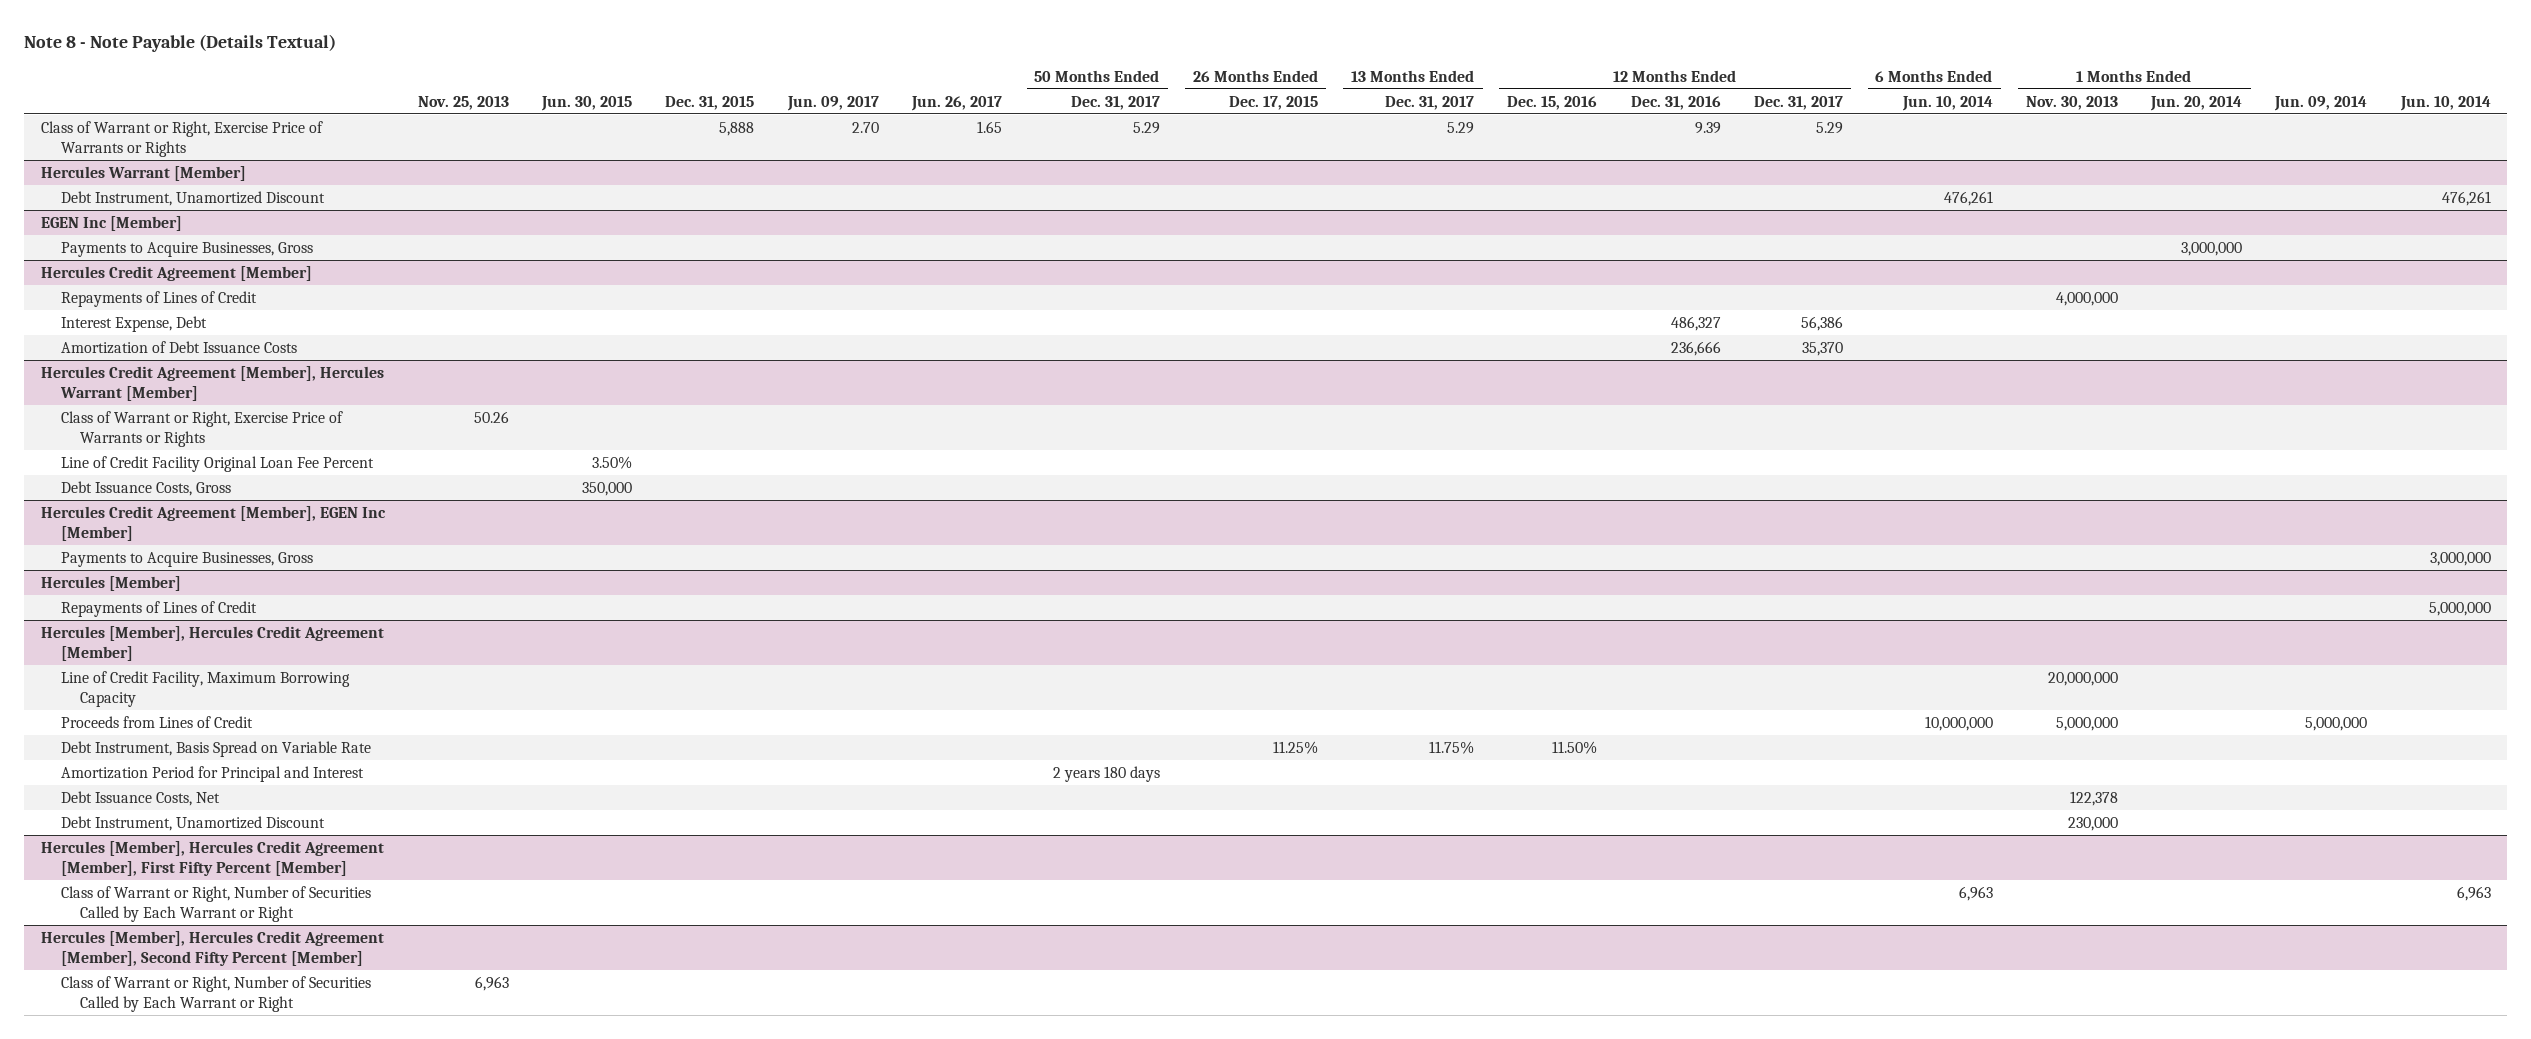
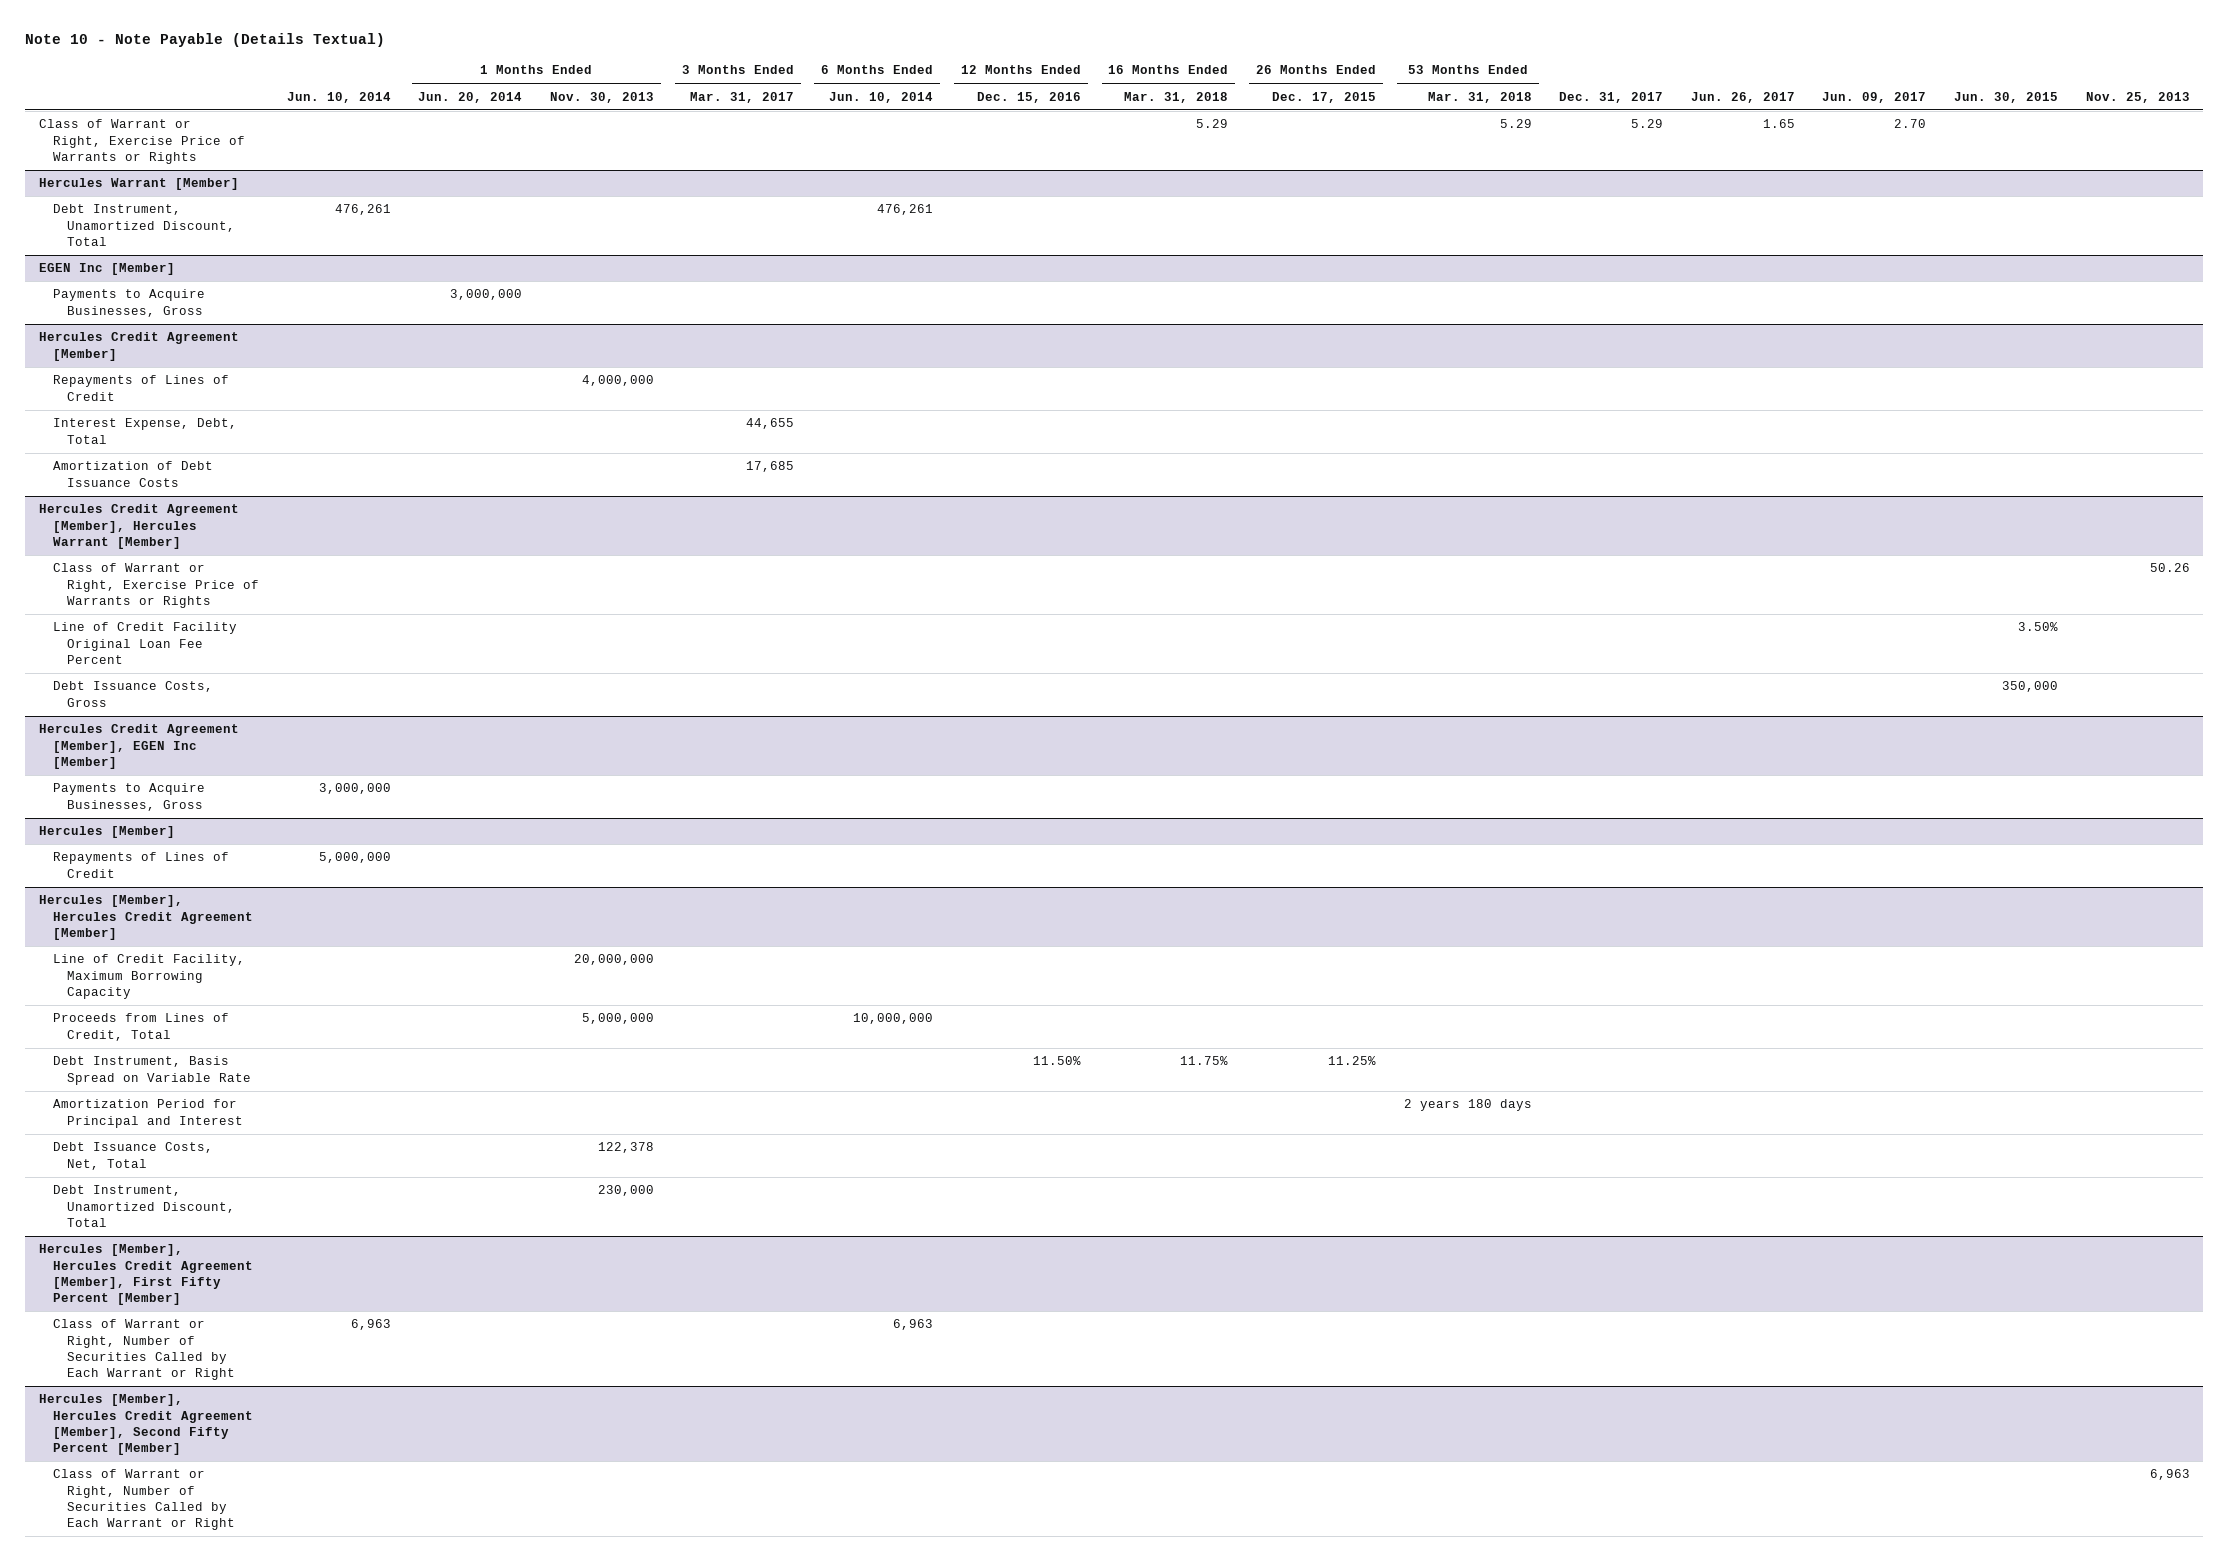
- Note 8 - Note Payable (Details Textual)
+ Note 10 - Note Payable (Details Textual)
- | Nov. 25, 2013 | Jun. 30, 2015 | Dec. 31, 2015 | Jun. 09, 2017 | Jun. 26, 2017 | 50 Months Ended Dec. 31, 2017 | 26 Months Ended Dec. 17, 2015 | 13 Months Ended Dec. 31, 2017 | 12 Months Ended Dec. 15, 2016 | 12 Months Ended Dec. 31, 2016 | 12 Months Ended Dec. 31, 2017 | 6 Months Ended Jun. 10, 2014 | 1 Months Ended Nov. 30, 2013 | 1 Months Ended Jun. 20, 2014 | Jun. 09, 2014 | Jun. 10, 2014
+ | Jun. 10, 2014 | 1 Months Ended Jun. 20, 2014 | 1 Months Ended Nov. 30, 2013 | 3 Months Ended Mar. 31, 2017 | 6 Months Ended Jun. 10, 2014 | 12 Months Ended Dec. 15, 2016 | 16 Months Ended Mar. 31, 2018 | 26 Months Ended Dec. 17, 2015 | 53 Months Ended Mar. 31, 2018 | Dec. 31, 2017 | Jun. 26, 2017 | Jun. 09, 2017 | Jun. 30, 2015 | Nov. 25, 2013
@ Hercules Warrant [Member]
- Debt Instrument, Unamortized Discount | | | | | | | | | | | | 476,261 | | | | 476,261
+ Debt Instrument, Unamortized Discount, Total | 476,261 | | | | 476,261 | | | | | | | | |
@ Hercules Credit Agreement [Member]
- Interest Expense, Debt | | | | | | | | | | 486,327 | 56,386 | | | | |
+ Interest Expense, Debt, Total | | | | 44,655 | | | | | | | | | |
@ Hercules [Member], Hercules Credit Agreement [Member]
- Proceeds from Lines of Credit | | | | | | | | | | | | 10,000,000 | 5,000,000 | | 5,000,000 |
+ Proceeds from Lines of Credit, Total | | | 5,000,000 | | 10,000,000 | | | | | | | | |
- Debt Issuance Costs, Net | | | | | | | | | | | | | 122,378 | | |
- Debt Instrument, Unamortized Discount | | | | | | | | | | | | | 230,000 | | |
+ Debt Issuance Costs, Net, Total | | | 122,378 | | | | | | | | | | |
+ Debt Instrument, Unamortized Discount, Total | | | 230,000 | | | | | | | | | | |

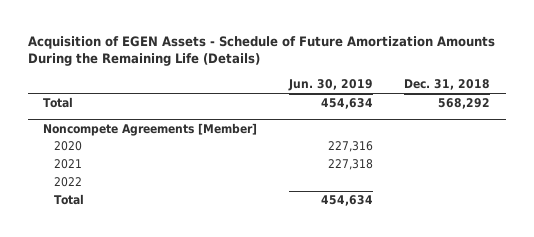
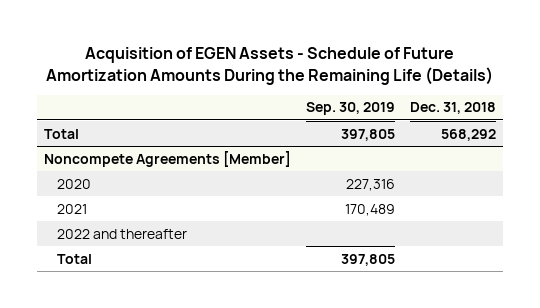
- | Jun. 30, 2019 | Dec. 31, 2018
+ | Sep. 30, 2019 | Dec. 31, 2018
@ Noncompete Agreements [Member]
- 2022
+ 2022 and thereafter

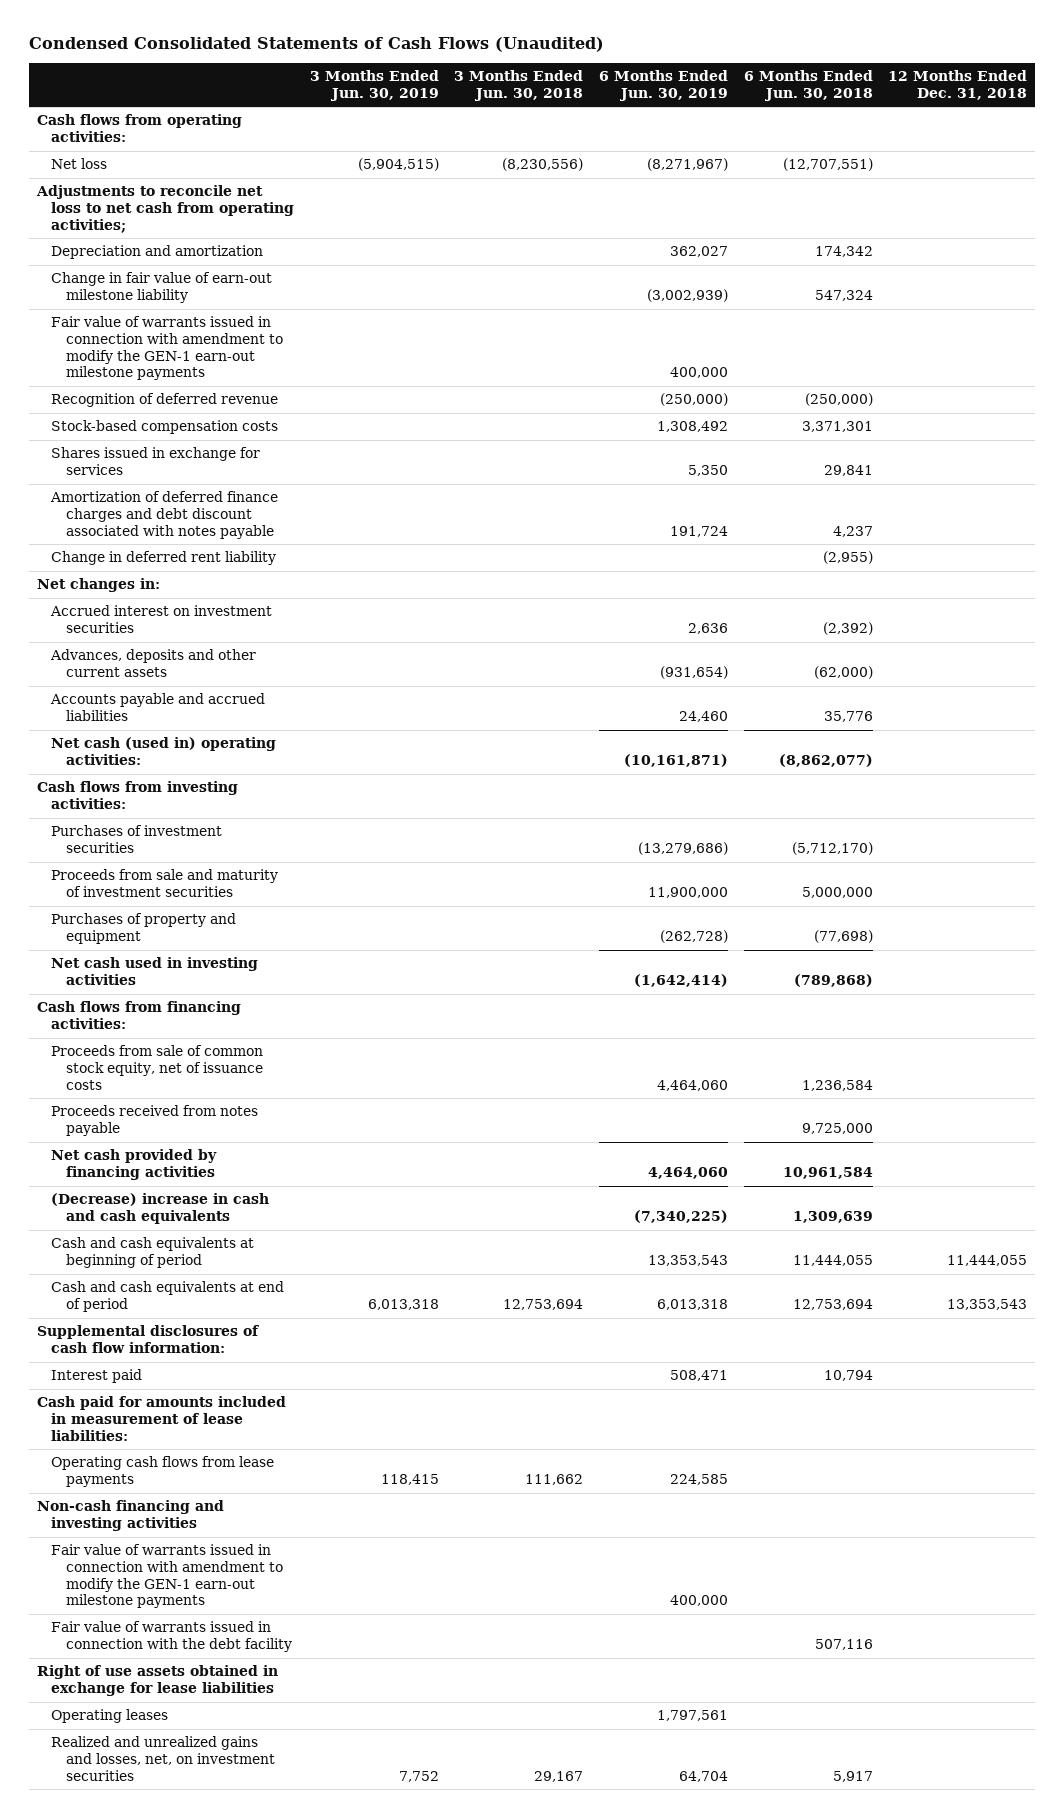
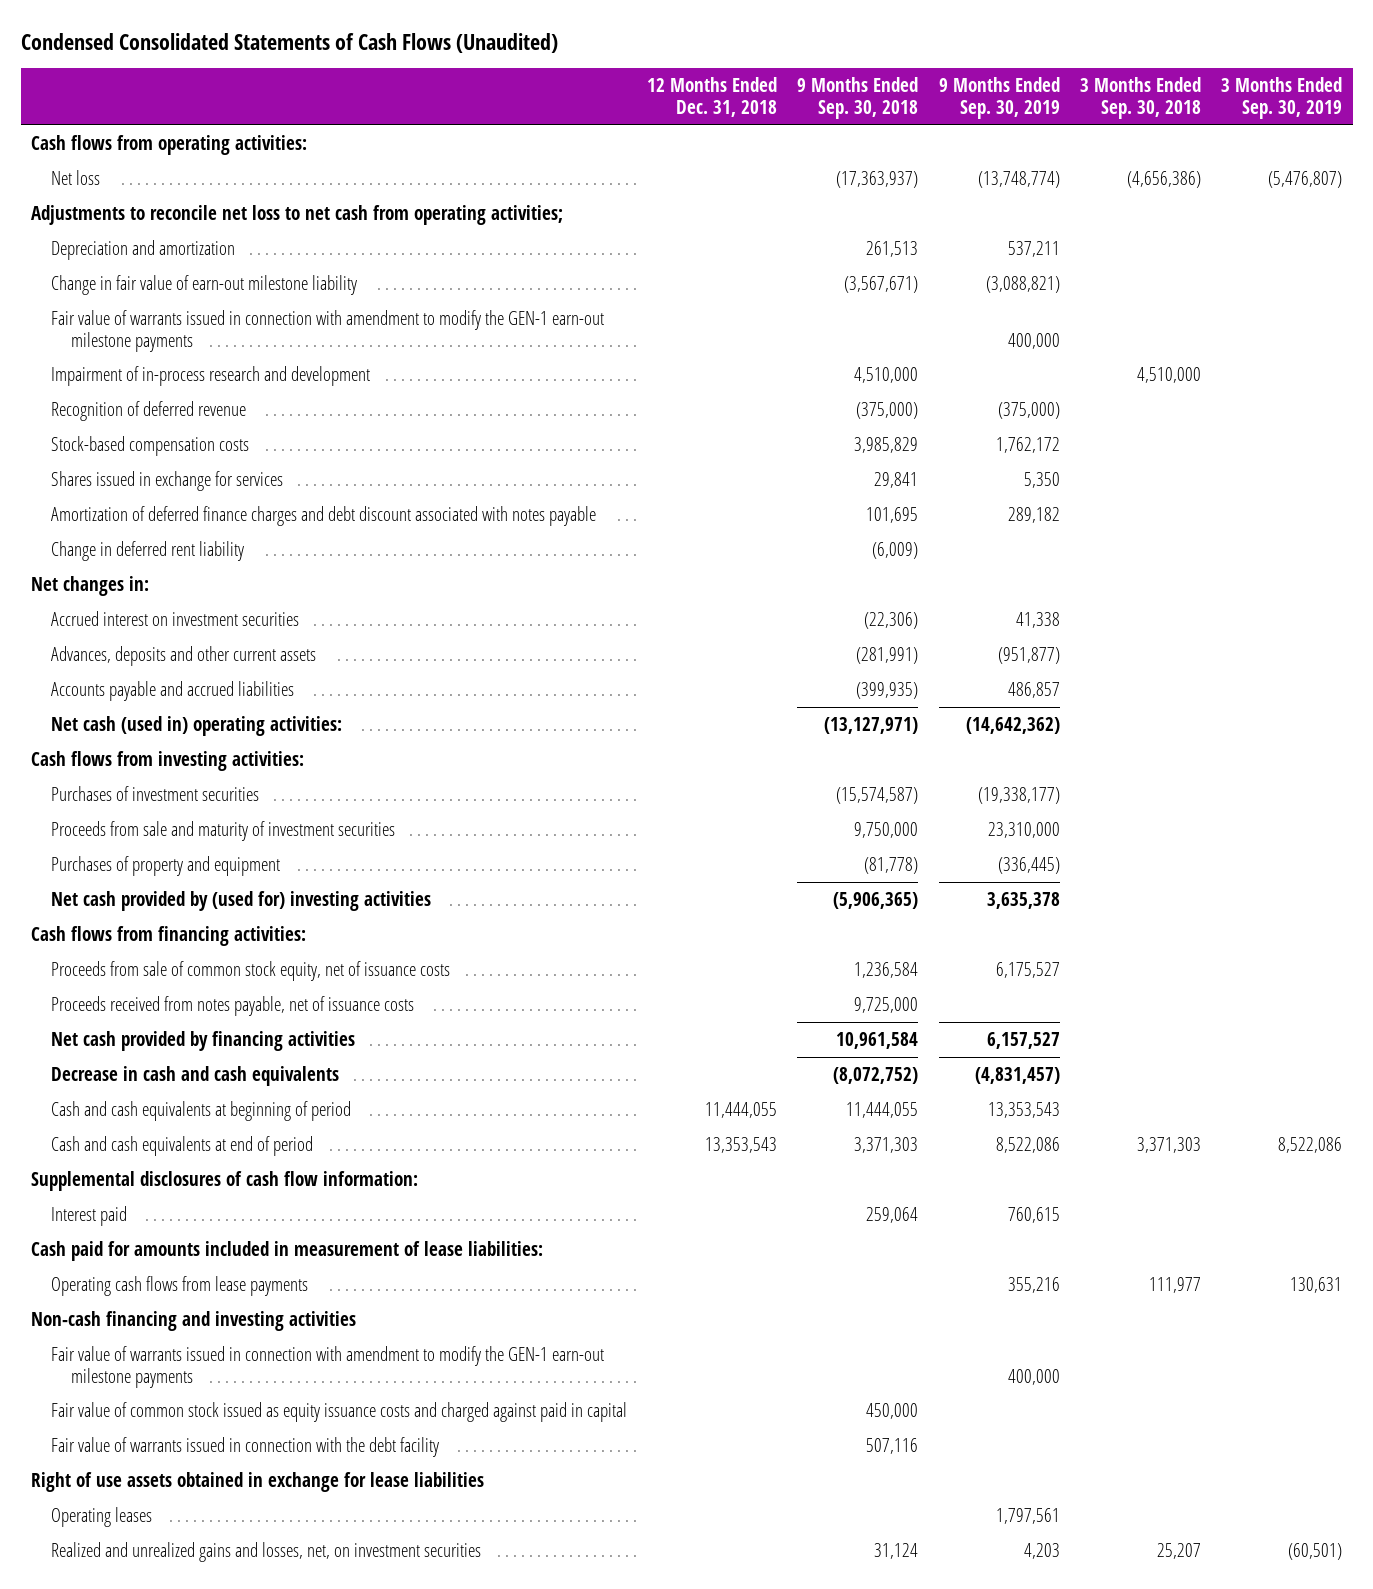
- | 3 Months Ended Jun. 30, 2019 | 3 Months Ended Jun. 30, 2018 | 6 Months Ended Jun. 30, 2019 | 6 Months Ended Jun. 30, 2018 | 12 Months Ended Dec. 31, 2018
+ | 12 Months Ended Dec. 31, 2018 | 9 Months Ended Sep. 30, 2018 | 9 Months Ended Sep. 30, 2019 | 3 Months Ended Sep. 30, 2018 | 3 Months Ended Sep. 30, 2019
+ Impairment of in-process research and development | | 4,510,000 | | 4,510,000 |
- Net cash used in investing activities | | | (1,642,414) | (789,868) |
+ Net cash provided by (used for) investing activities | | (5,906,365) | 3,635,378 | |
- Proceeds received from notes payable | | | | 9,725,000 |
+ Proceeds received from notes payable, net of issuance costs | | 9,725,000 | | |
- (Decrease) increase in cash and cash equivalents | | | (7,340,225) | 1,309,639 |
+ Decrease in cash and cash equivalents | | (8,072,752) | (4,831,457) | |
+ Fair value of common stock issued as equity issuance costs and charged against paid in capital | | 450,000 | | |

